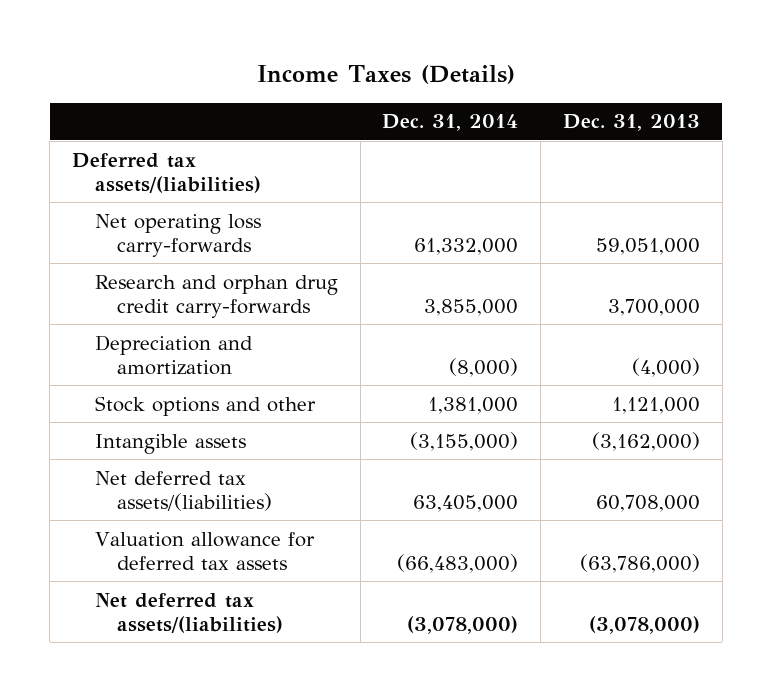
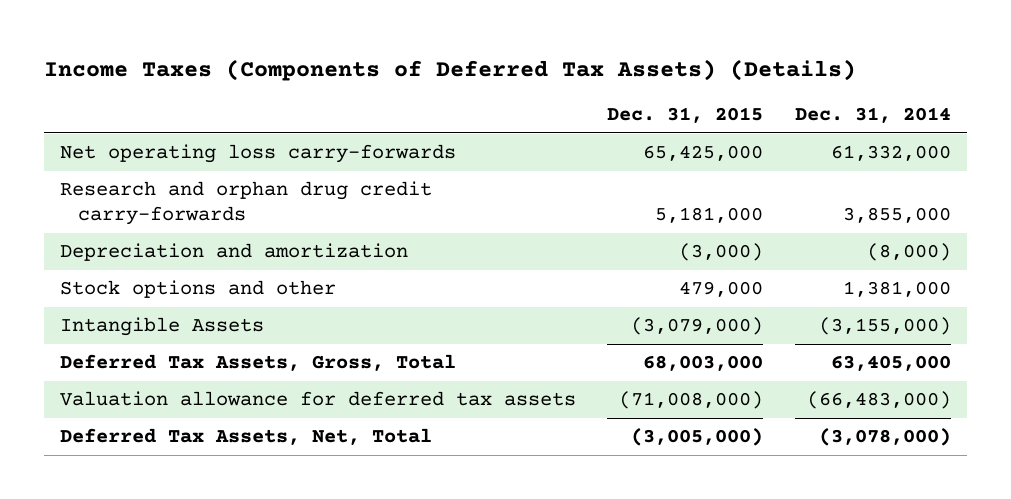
- Income Taxes (Details)
+ Income Taxes (Components of Deferred Tax Assets) (Details)
- | Dec. 31, 2014 | Dec. 31, 2013
+ | Dec. 31, 2015 | Dec. 31, 2014
- Deferred tax assets/(liabilities)
- Intangible assets | (3,155,000) | (3,162,000)
- Net deferred tax assets/(liabilities) | 63,405,000 | 60,708,000
+ Intangible Assets | (3,079,000) | (3,155,000)
+ Deferred Tax Assets, Gross, Total | 68,003,000 | 63,405,000
- Net deferred tax assets/(liabilities) | (3,078,000) | (3,078,000)
+ Deferred Tax Assets, Net, Total | (3,005,000) | (3,078,000)

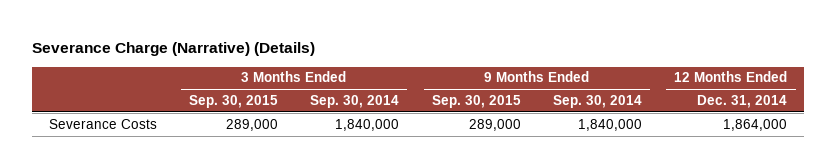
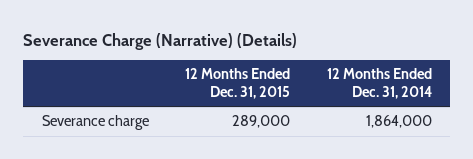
- | 3 Months Ended Sep. 30, 2015 | 3 Months Ended Sep. 30, 2014 | 9 Months Ended Sep. 30, 2015 | 9 Months Ended Sep. 30, 2014 | 12 Months Ended Dec. 31, 2014
+ | 12 Months Ended Dec. 31, 2015 | 12 Months Ended Dec. 31, 2014
- Severance Costs | 289,000 | 1,840,000 | 289,000 | 1,840,000 | 1,864,000
+ Severance charge | 289,000 | 1,864,000

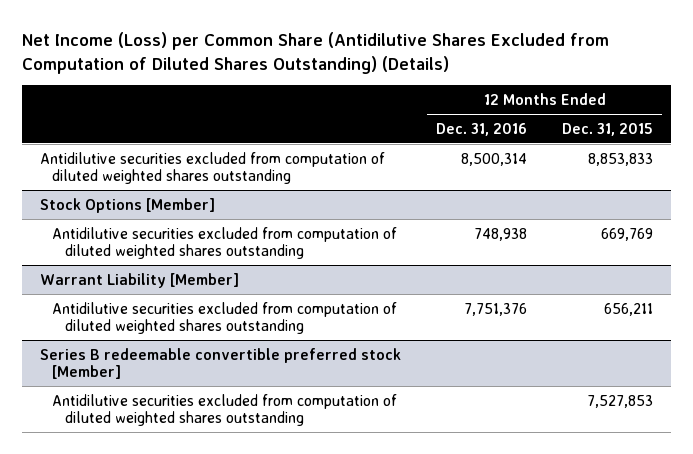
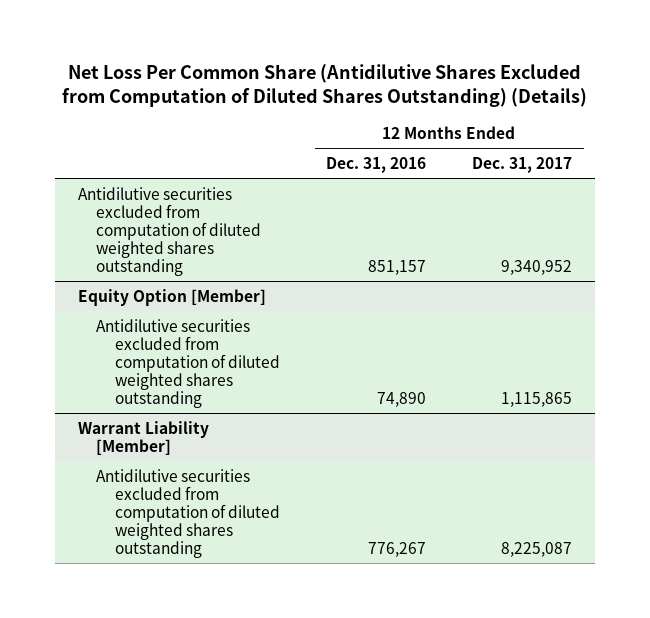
- Net Income (Loss) per Common Share (Antidilutive Shares Excluded from Computation of Diluted Shares Outstanding) (Details)
+ Net Loss Per Common Share (Antidilutive Shares Excluded from Computation of Diluted Shares Outstanding) (Details)
- | 12 Months Ended Dec. 31, 2016 | 12 Months Ended Dec. 31, 2015
+ | 12 Months Ended Dec. 31, 2016 | 12 Months Ended Dec. 31, 2017
- Antidilutive securities excluded from computation of diluted weighted shares outstanding | 8,500,314 | 8,853,833
- Stock Options [Member]
- Antidilutive securities excluded from computation of diluted weighted shares outstanding | 748,938 | 669,769
+ Antidilutive securities excluded from computation of diluted weighted shares outstanding | 851,157 | 9,340,952
+ Equity Option [Member]
+ Antidilutive securities excluded from computation of diluted weighted shares outstanding | 74,890 | 1,115,865
@ Warrant Liability [Member]
- Antidilutive securities excluded from computation of diluted weighted shares outstanding | 7,751,376 | 656,211
- Series B redeemable convertible preferred stock [Member]
- Antidilutive securities excluded from computation of diluted weighted shares outstanding | | 7,527,853
@ Warrant Liability [Member]
+ Antidilutive securities excluded from computation of diluted weighted shares outstanding | 776,267 | 8,225,087

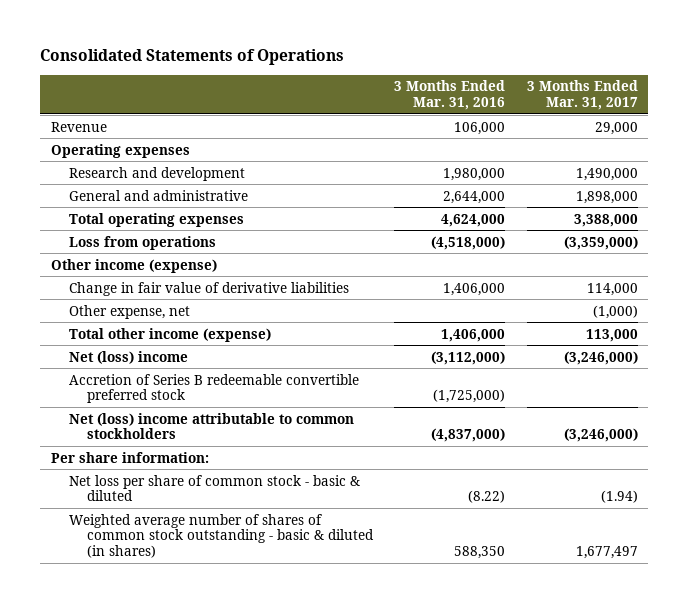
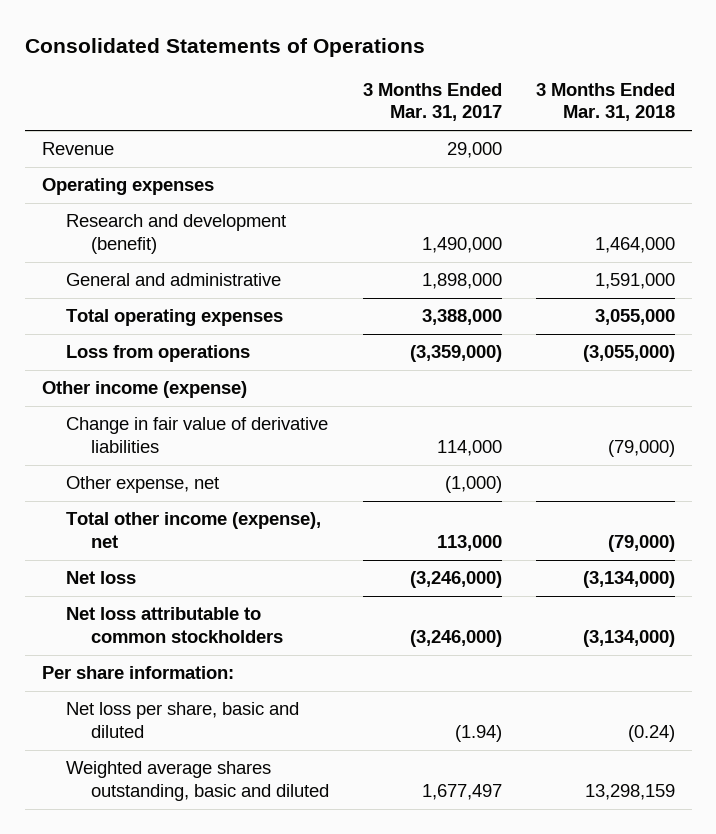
- | 3 Months Ended Mar. 31, 2016 | 3 Months Ended Mar. 31, 2017
+ | 3 Months Ended Mar. 31, 2017 | 3 Months Ended Mar. 31, 2018
- Research and development | 1,980,000 | 1,490,000
+ Research and development (benefit) | 1,490,000 | 1,464,000
- Total other income (expense) | 1,406,000 | 113,000
- Net (loss) income | (3,112,000) | (3,246,000)
- Accretion of Series B redeemable convertible preferred stock | (1,725,000) |
- Net (loss) income attributable to common stockholders | (4,837,000) | (3,246,000)
+ Total other income (expense), net | 113,000 | (79,000)
+ Net loss | (3,246,000) | (3,134,000)
+ Net loss attributable to common stockholders | (3,246,000) | (3,134,000)
- Net loss per share of common stock - basic & diluted | (8.22) | (1.94)
- Weighted average number of shares of common stock outstanding - basic & diluted (in shares) | 588,350 | 1,677,497
+ Net loss per share, basic and diluted | (1.94) | (0.24)
+ Weighted average shares outstanding, basic and diluted | 1,677,497 | 13,298,159

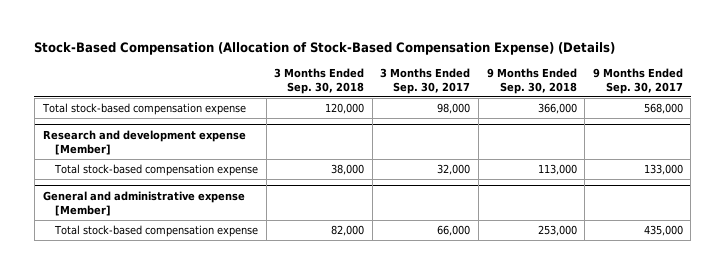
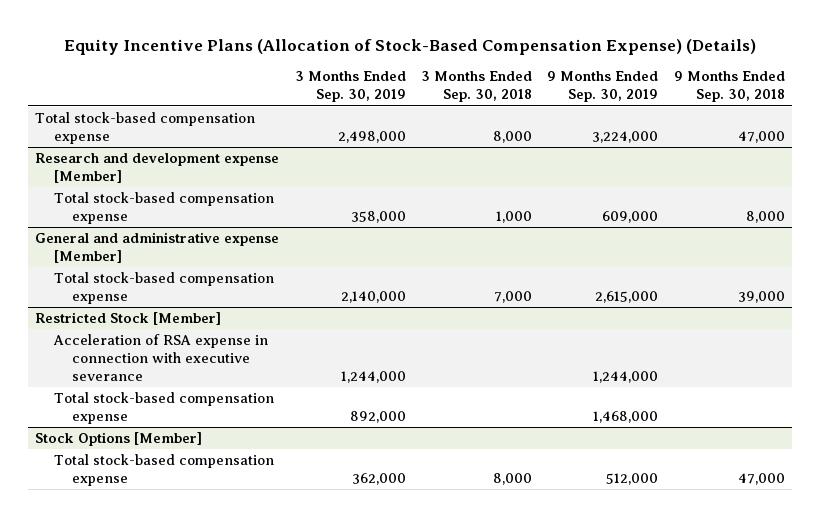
- Stock-Based Compensation (Allocation of Stock-Based Compensation Expense) (Details)
+ Equity Incentive Plans (Allocation of Stock-Based Compensation Expense) (Details)
- | 3 Months Ended Sep. 30, 2018 | 3 Months Ended Sep. 30, 2017 | 9 Months Ended Sep. 30, 2018 | 9 Months Ended Sep. 30, 2017
+ | 3 Months Ended Sep. 30, 2019 | 3 Months Ended Sep. 30, 2018 | 9 Months Ended Sep. 30, 2019 | 9 Months Ended Sep. 30, 2018
- Total stock-based compensation expense | 120,000 | 98,000 | 366,000 | 568,000
+ Total stock-based compensation expense | 2,498,000 | 8,000 | 3,224,000 | 47,000
@ Research and development expense [Member]
- Total stock-based compensation expense | 38,000 | 32,000 | 113,000 | 133,000
+ Total stock-based compensation expense | 358,000 | 1,000 | 609,000 | 8,000
@ General and administrative expense [Member]
- Total stock-based compensation expense | 82,000 | 66,000 | 253,000 | 435,000
+ Total stock-based compensation expense | 2,140,000 | 7,000 | 2,615,000 | 39,000
+ Restricted Stock [Member]
+ Acceleration of RSA expense in connection with executive severance | 1,244,000 | | 1,244,000 |
+ Total stock-based compensation expense | 892,000 | | 1,468,000 |
+ Stock Options [Member]
+ Total stock-based compensation expense | 362,000 | 8,000 | 512,000 | 47,000

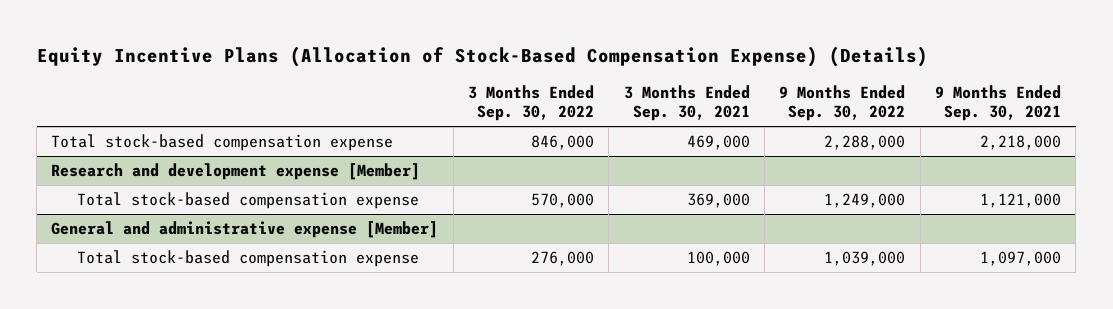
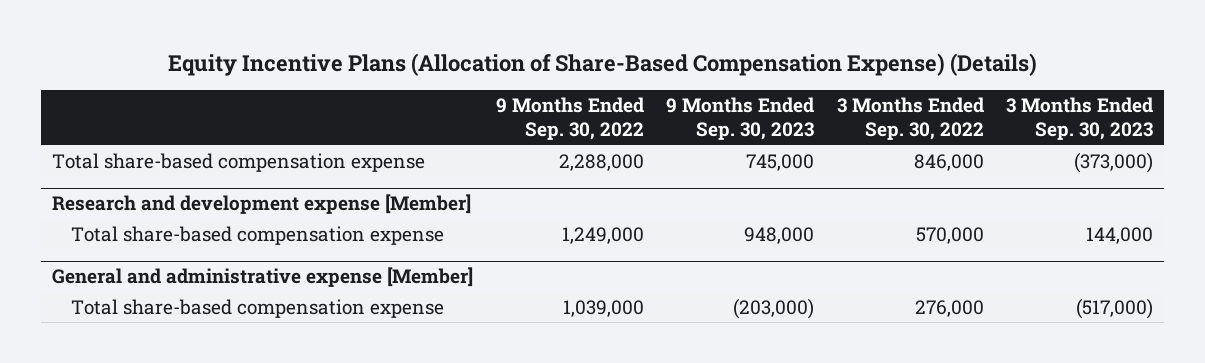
- Equity Incentive Plans (Allocation of Stock-Based Compensation Expense) (Details)
+ Equity Incentive Plans (Allocation of Share-Based Compensation Expense) (Details)
- | 3 Months Ended Sep. 30, 2022 | 3 Months Ended Sep. 30, 2021 | 9 Months Ended Sep. 30, 2022 | 9 Months Ended Sep. 30, 2021
+ | 9 Months Ended Sep. 30, 2022 | 9 Months Ended Sep. 30, 2023 | 3 Months Ended Sep. 30, 2022 | 3 Months Ended Sep. 30, 2023
- Total stock-based compensation expense | 846,000 | 469,000 | 2,288,000 | 2,218,000
+ Total share-based compensation expense | 2,288,000 | 745,000 | 846,000 | (373,000)
@ Research and development expense [Member]
- Total stock-based compensation expense | 570,000 | 369,000 | 1,249,000 | 1,121,000
+ Total share-based compensation expense | 1,249,000 | 948,000 | 570,000 | 144,000
@ General and administrative expense [Member]
- Total stock-based compensation expense | 276,000 | 100,000 | 1,039,000 | 1,097,000
+ Total share-based compensation expense | 1,039,000 | (203,000) | 276,000 | (517,000)

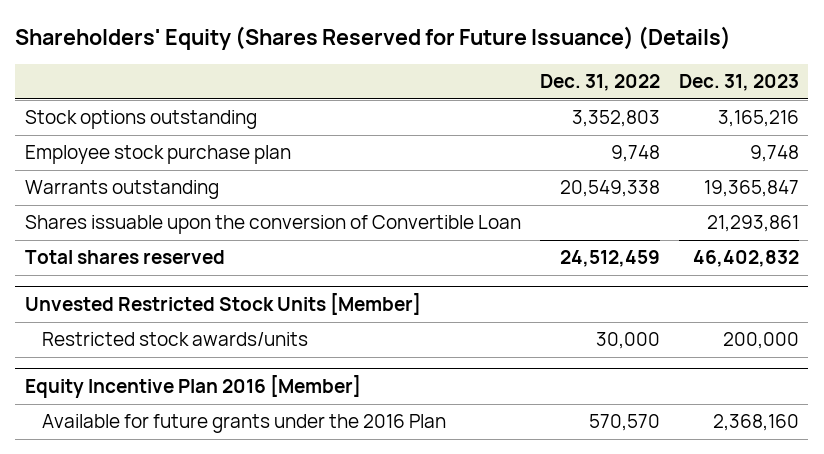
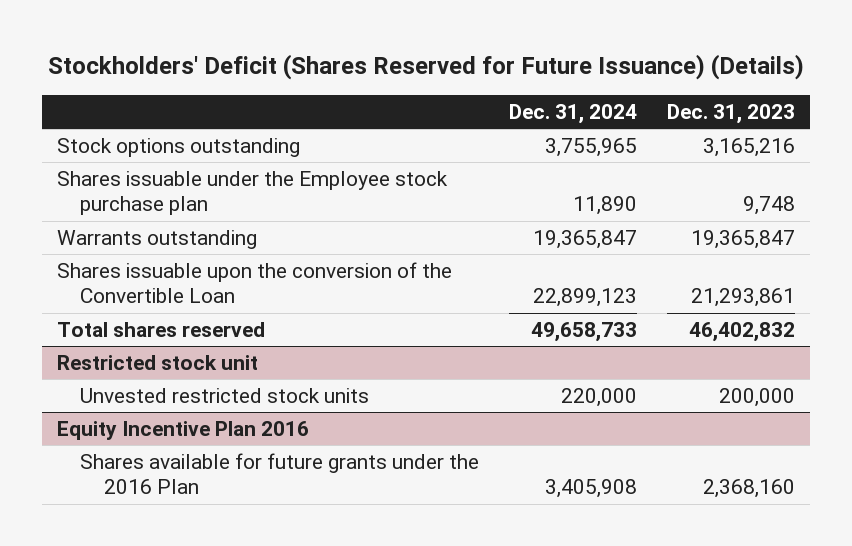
- Shareholders' Equity (Shares Reserved for Future Issuance) (Details)
+ Stockholders' Deficit (Shares Reserved for Future Issuance) (Details)
- | Dec. 31, 2022 | Dec. 31, 2023
+ | Dec. 31, 2024 | Dec. 31, 2023
- Employee stock purchase plan | 9,748 | 9,748
+ Shares issuable under the Employee stock purchase plan | 11,890 | 9,748
- Shares issuable upon the conversion of Convertible Loan | | 21,293,861
+ Shares issuable upon the conversion of the Convertible Loan | 22,899,123 | 21,293,861
- Unvested Restricted Stock Units [Member]
- Restricted stock awards/units | 30,000 | 200,000
- Equity Incentive Plan 2016 [Member]
- Available for future grants under the 2016 Plan | 570,570 | 2,368,160
+ Restricted stock unit
+ Unvested restricted stock units | 220,000 | 200,000
+ Equity Incentive Plan 2016
+ Shares available for future grants under the 2016 Plan | 3,405,908 | 2,368,160

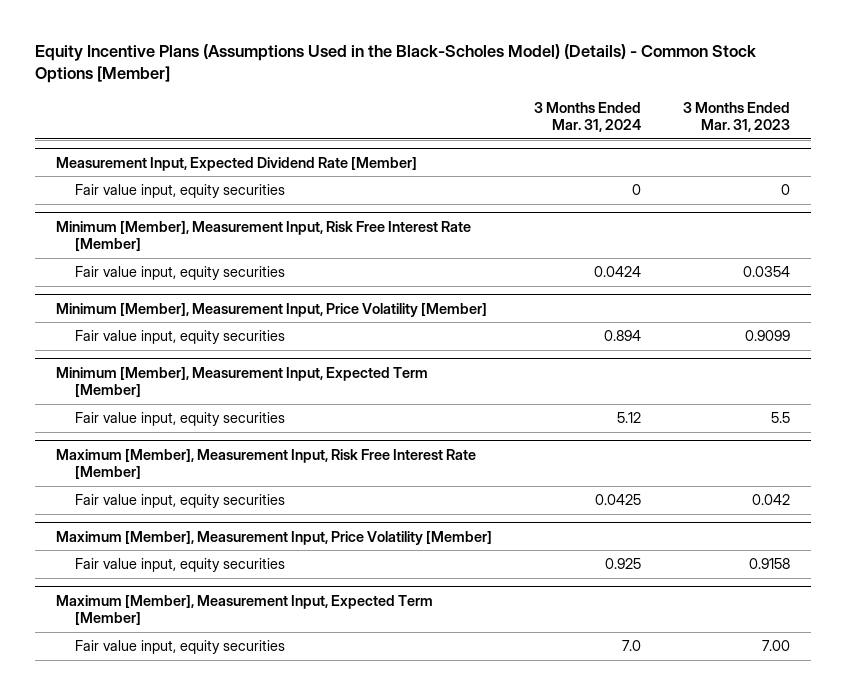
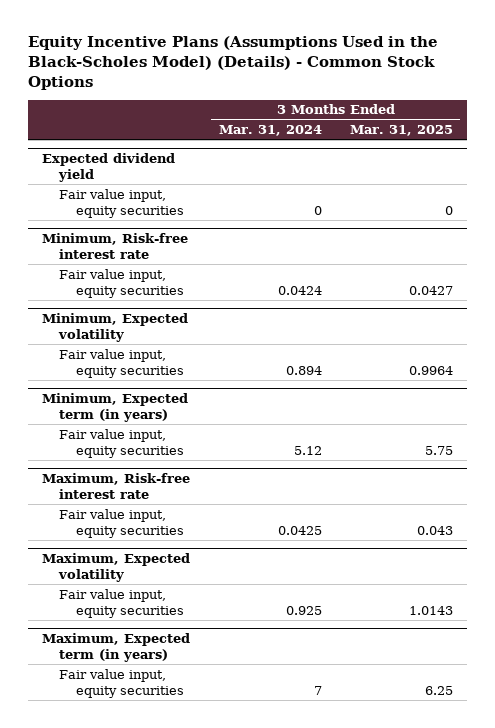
- Equity Incentive Plans (Assumptions Used in the Black-Scholes Model) (Details) - Common Stock Options [Member]
+ Equity Incentive Plans (Assumptions Used in the Black-Scholes Model) (Details) - Common Stock Options
- | 3 Months Ended Mar. 31, 2024 | 3 Months Ended Mar. 31, 2023
+ | 3 Months Ended Mar. 31, 2024 | 3 Months Ended Mar. 31, 2025
- Measurement Input, Expected Dividend Rate [Member]
+ Expected dividend yield
- Minimum [Member], Measurement Input, Risk Free Interest Rate [Member]
+ Minimum, Risk-free interest rate
- Minimum [Member], Measurement Input, Price Volatility [Member]
+ Minimum, Expected volatility
- Minimum [Member], Measurement Input, Expected Term [Member]
+ Minimum, Expected term (in years)
- Maximum [Member], Measurement Input, Risk Free Interest Rate [Member]
+ Maximum, Risk-free interest rate
- Maximum [Member], Measurement Input, Price Volatility [Member]
+ Maximum, Expected volatility
- Maximum [Member], Measurement Input, Expected Term [Member]
- Fair value input, equity securities | 7.0 | 7.00
+ Maximum, Expected term (in years)
+ Fair value input, equity securities | 7 | 6.25

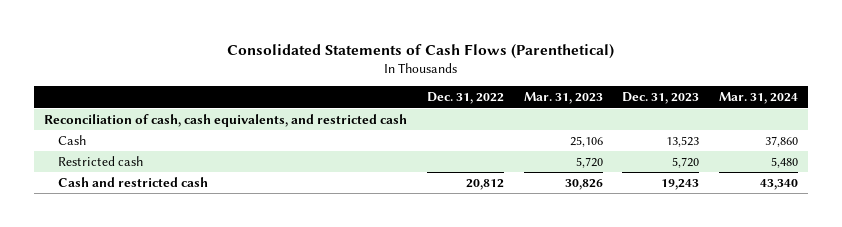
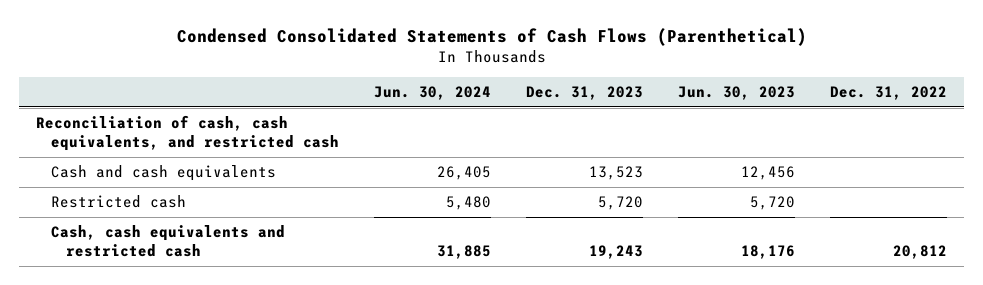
- Consolidated Statements of Cash Flows (Parenthetical)
+ Condensed Consolidated Statements of Cash Flows (Parenthetical)
- | Dec. 31, 2022 | Mar. 31, 2023 | Dec. 31, 2023 | Mar. 31, 2024
+ | Jun. 30, 2024 | Dec. 31, 2023 | Jun. 30, 2023 | Dec. 31, 2022
- Cash | | 25,106 | 13,523 | 37,860
+ Cash and cash equivalents | 26,405 | 13,523 | 12,456 |
- Cash and restricted cash | 20,812 | 30,826 | 19,243 | 43,340
+ Cash, cash equivalents and restricted cash | 31,885 | 19,243 | 18,176 | 20,812

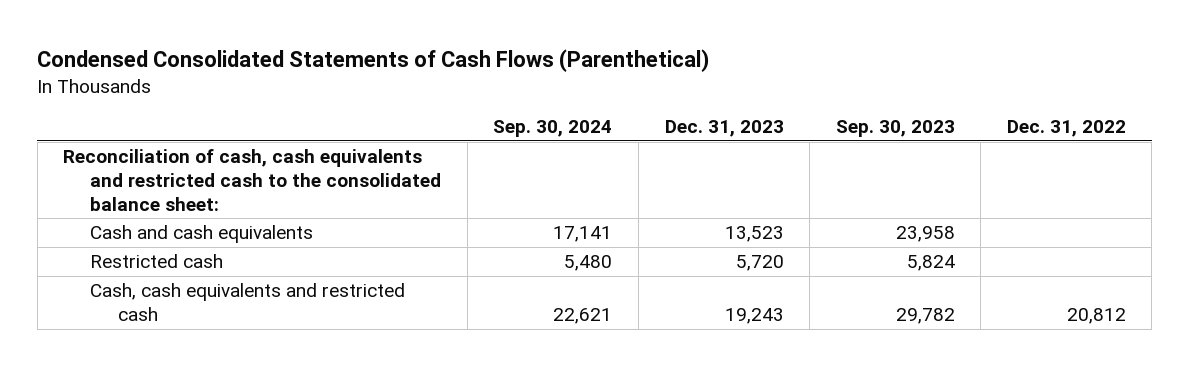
- | Jun. 30, 2024 | Dec. 31, 2023 | Jun. 30, 2023 | Dec. 31, 2022
+ | Sep. 30, 2024 | Dec. 31, 2023 | Sep. 30, 2023 | Dec. 31, 2022
- Reconciliation of cash, cash equivalents, and restricted cash
+ Reconciliation of cash, cash equivalents and restricted cash to the consolidated balance sheet:

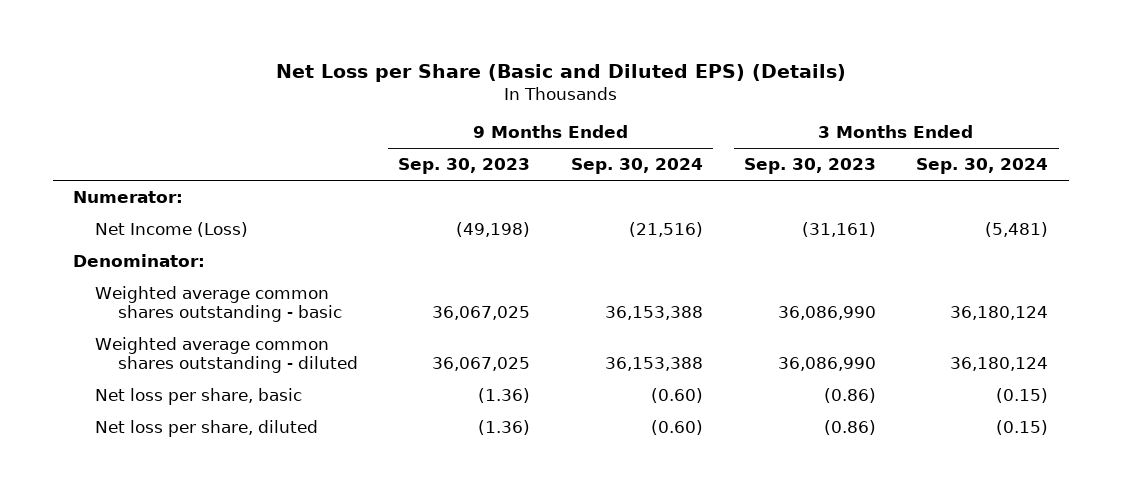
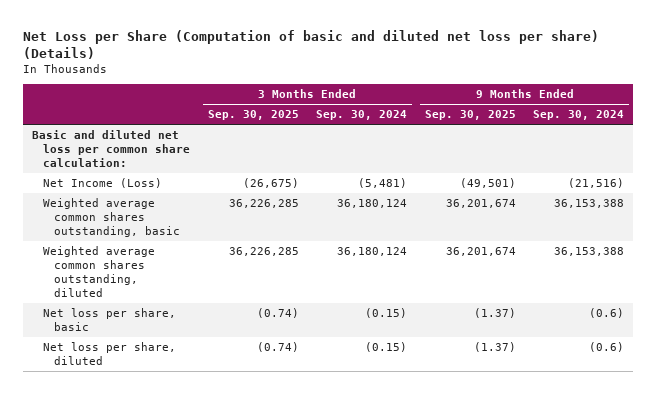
- Net Loss per Share (Basic and Diluted EPS) (Details)
+ Net Loss per Share (Computation of basic and diluted net loss per share) (Details)
- | 9 Months Ended Sep. 30, 2023 | 9 Months Ended Sep. 30, 2024 | 3 Months Ended Sep. 30, 2023 | 3 Months Ended Sep. 30, 2024
+ | 3 Months Ended Sep. 30, 2025 | 3 Months Ended Sep. 30, 2024 | 9 Months Ended Sep. 30, 2025 | 9 Months Ended Sep. 30, 2024
- Numerator:
+ Basic and diluted net loss per common share calculation:
- Denominator:
- Weighted average common shares outstanding - basic | 36,067,025 | 36,153,388 | 36,086,990 | 36,180,124
- Weighted average common shares outstanding - diluted | 36,067,025 | 36,153,388 | 36,086,990 | 36,180,124
- Net loss per share, basic | (1.36) | (0.60) | (0.86) | (0.15)
- Net loss per share, diluted | (1.36) | (0.60) | (0.86) | (0.15)
+ Weighted average common shares outstanding, basic | 36,226,285 | 36,180,124 | 36,201,674 | 36,153,388
+ Weighted average common shares outstanding, diluted | 36,226,285 | 36,180,124 | 36,201,674 | 36,153,388
+ Net loss per share, basic | (0.74) | (0.15) | (1.37) | (0.6)
+ Net loss per share, diluted | (0.74) | (0.15) | (1.37) | (0.6)

